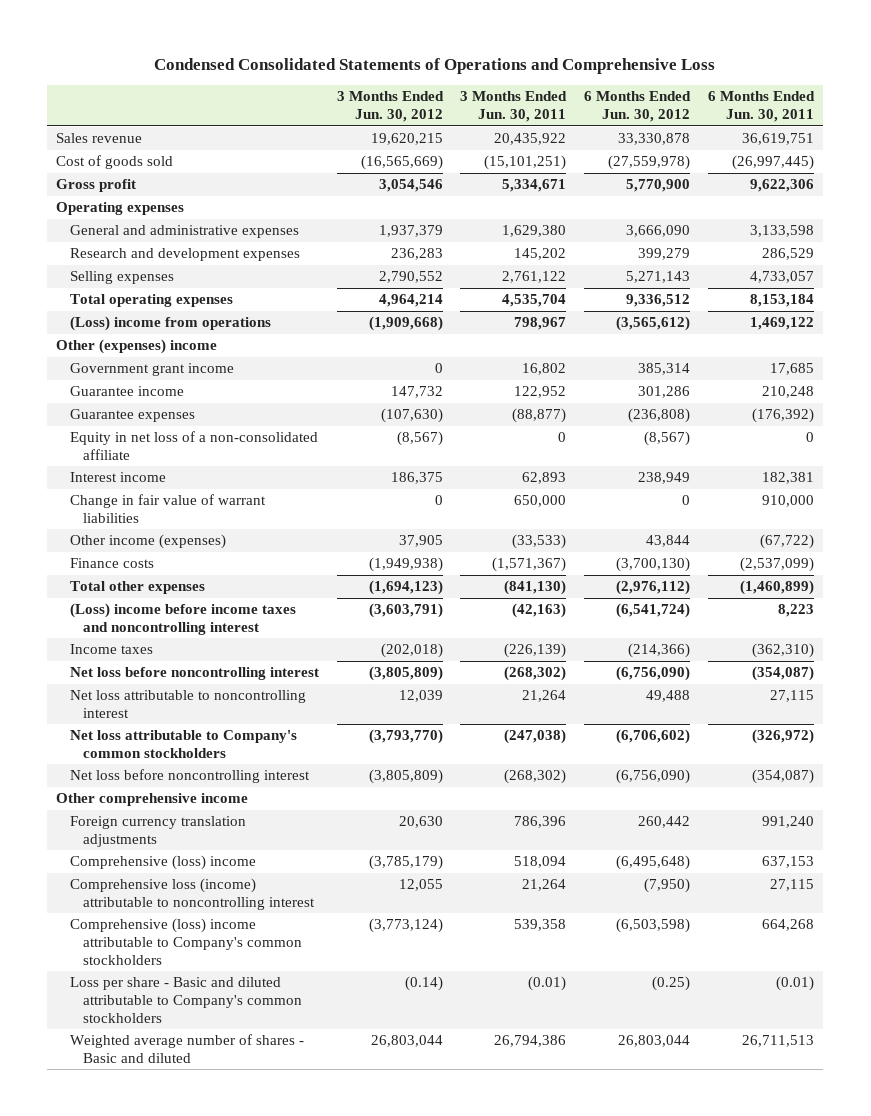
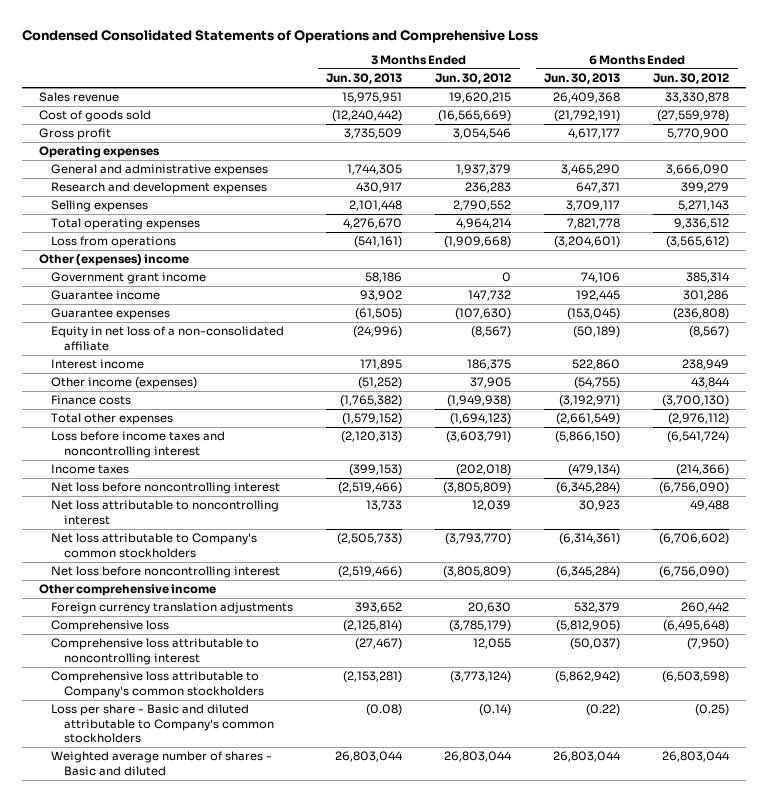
- | 3 Months Ended Jun. 30, 2012 | 3 Months Ended Jun. 30, 2011 | 6 Months Ended Jun. 30, 2012 | 6 Months Ended Jun. 30, 2011
+ | 3 Months Ended Jun. 30, 2013 | 3 Months Ended Jun. 30, 2012 | 6 Months Ended Jun. 30, 2013 | 6 Months Ended Jun. 30, 2012
- (Loss) income from operations | (1,909,668) | 798,967 | (3,565,612) | 1,469,122
+ Loss from operations | (541,161) | (1,909,668) | (3,204,601) | (3,565,612)
- Change in fair value of warrant liabilities | 0 | 650,000 | 0 | 910,000
- (Loss) income before income taxes and noncontrolling interest | (3,603,791) | (42,163) | (6,541,724) | 8,223
+ Loss before income taxes and noncontrolling interest | (2,120,313) | (3,603,791) | (5,866,150) | (6,541,724)
- Comprehensive (loss) income | (3,785,179) | 518,094 | (6,495,648) | 637,153
- Comprehensive loss (income) attributable to noncontrolling interest | 12,055 | 21,264 | (7,950) | 27,115
- Comprehensive (loss) income attributable to Company's common stockholders | (3,773,124) | 539,358 | (6,503,598) | 664,268
+ Comprehensive loss | (2,125,814) | (3,785,179) | (5,812,905) | (6,495,648)
+ Comprehensive loss attributable to noncontrolling interest | (27,467) | 12,055 | (50,037) | (7,950)
+ Comprehensive loss attributable to Company's common stockholders | (2,153,281) | (3,773,124) | (5,862,942) | (6,503,598)

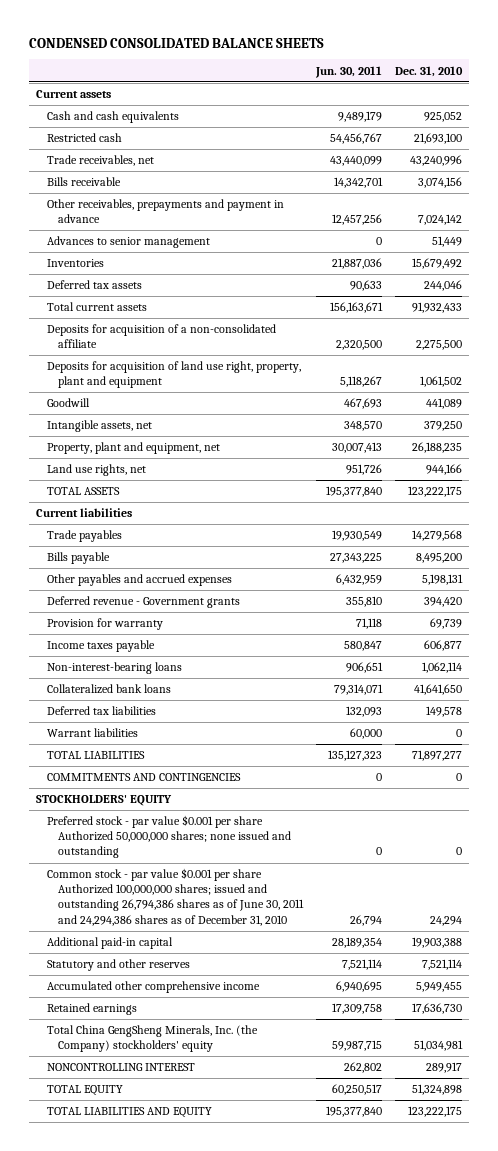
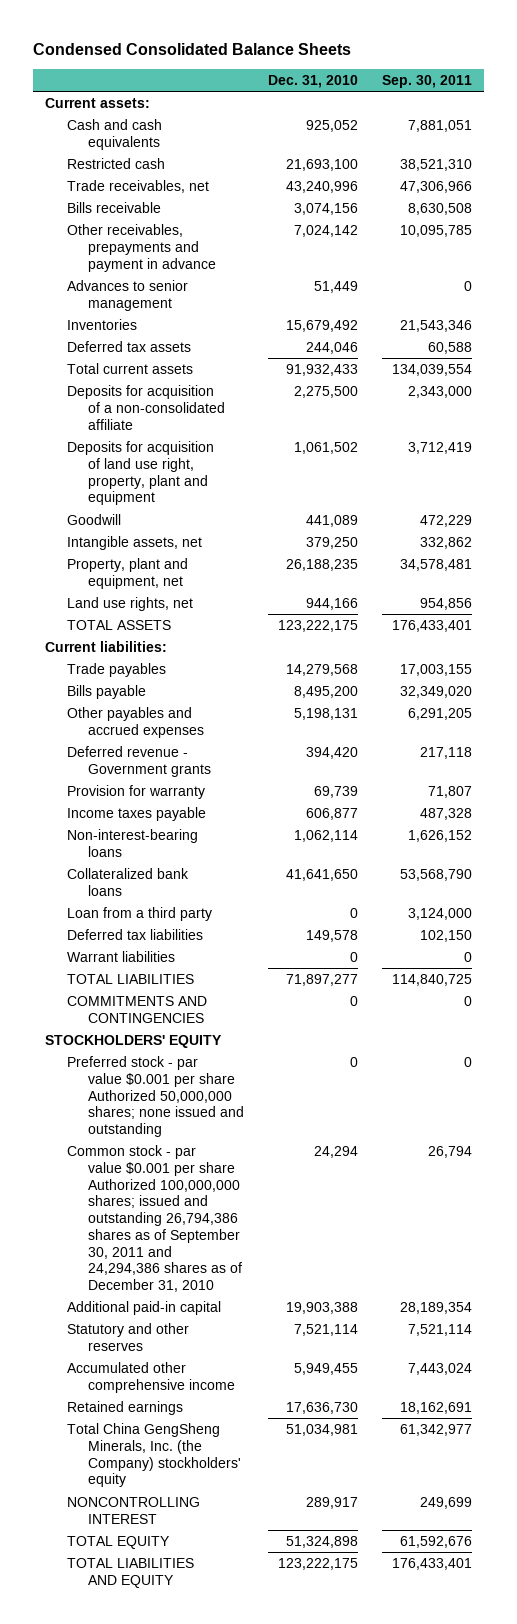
- CONDENSED CONSOLIDATED BALANCE SHEETS
+ Condensed Consolidated Balance Sheets
- | Jun. 30, 2011 | Dec. 31, 2010
+ | Dec. 31, 2010 | Sep. 30, 2011
- Current assets
+ Current assets:
- Current liabilities
+ Current liabilities:
+ Loan from a third party | 0 | 3,124,000
- Common stock - par value $0.001 per share Authorized 100,000,000 shares; issued and outstanding 26,794,386 shares as of June 30, 2011 and 24,294,386 shares as of December 31, 2010 | 26,794 | 24,294
+ Common stock - par value $0.001 per share Authorized 100,000,000 shares; issued and outstanding 26,794,386 shares as of September 30, 2011 and 24,294,386 shares as of December 31, 2010 | 24,294 | 26,794

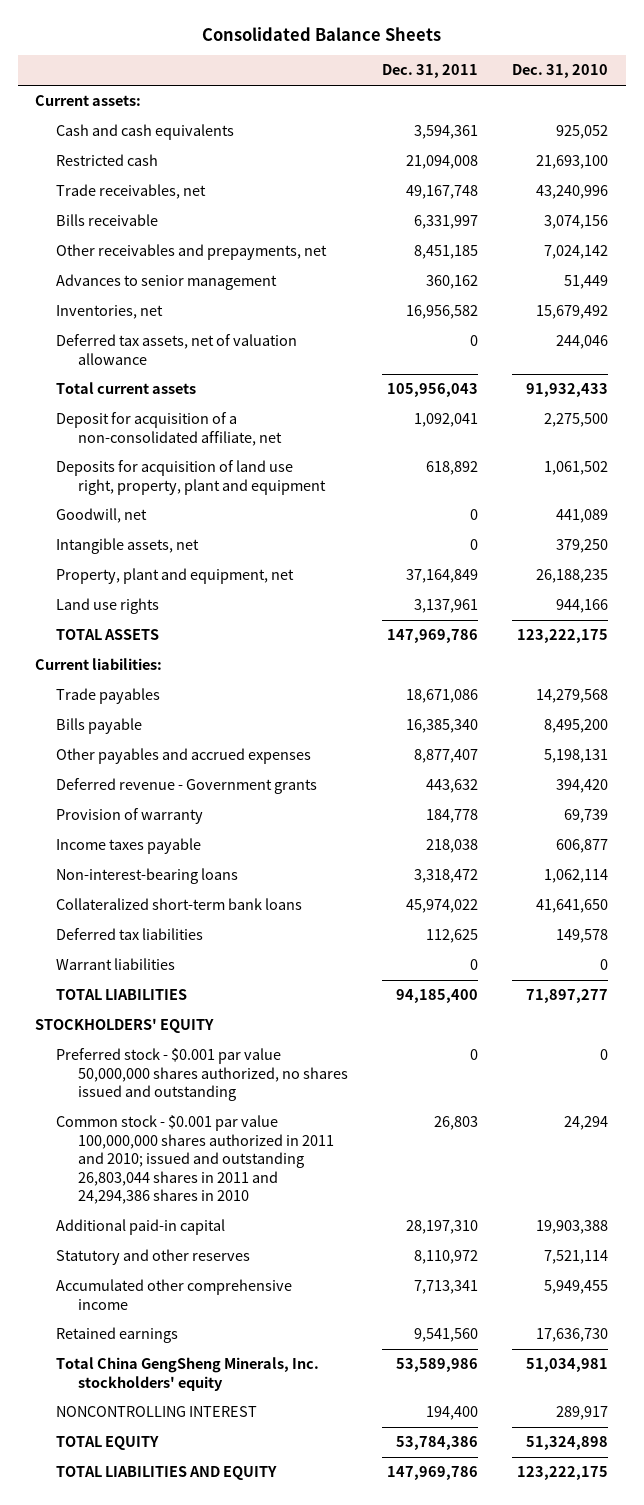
- Condensed Consolidated Balance Sheets
+ Consolidated Balance Sheets
- | Dec. 31, 2010 | Sep. 30, 2011
+ | Dec. 31, 2011 | Dec. 31, 2010
- Other receivables, prepayments and payment in advance | 7,024,142 | 10,095,785
+ Other receivables and prepayments, net | 8,451,185 | 7,024,142
- Inventories | 15,679,492 | 21,543,346
- Deferred tax assets | 244,046 | 60,588
+ Inventories, net | 16,956,582 | 15,679,492
+ Deferred tax assets, net of valuation allowance | 0 | 244,046
- Deposits for acquisition of a non-consolidated affiliate | 2,275,500 | 2,343,000
+ Deposit for acquisition of a non-consolidated affiliate, net | 1,092,041 | 2,275,500
- Goodwill | 441,089 | 472,229
+ Goodwill, net | 0 | 441,089
- Land use rights, net | 944,166 | 954,856
+ Land use rights | 3,137,961 | 944,166
- Provision for warranty | 69,739 | 71,807
+ Provision of warranty | 184,778 | 69,739
- Collateralized bank loans | 41,641,650 | 53,568,790
- Loan from a third party | 0 | 3,124,000
+ Collateralized short-term bank loans | 45,974,022 | 41,641,650
- COMMITMENTS AND CONTINGENCIES | 0 | 0
- Preferred stock - par value $0.001 per share Authorized 50,000,000 shares; none issued and outstanding | 0 | 0
- Common stock - par value $0.001 per share Authorized 100,000,000 shares; issued and outstanding 26,794,386 shares as of September 30, 2011 and 24,294,386 shares as of December 31, 2010 | 24,294 | 26,794
+ Preferred stock - $0.001 par value 50,000,000 shares authorized, no shares issued and outstanding | 0 | 0
+ Common stock - $0.001 par value 100,000,000 shares authorized in 2011 and 2010; issued and outstanding 26,803,044 shares in 2011 and 24,294,386 shares in 2010 | 26,803 | 24,294
- Total China GengSheng Minerals, Inc. (the Company) stockholders' equity | 51,034,981 | 61,342,977
+ Total China GengSheng Minerals, Inc. stockholders' equity | 53,589,986 | 51,034,981

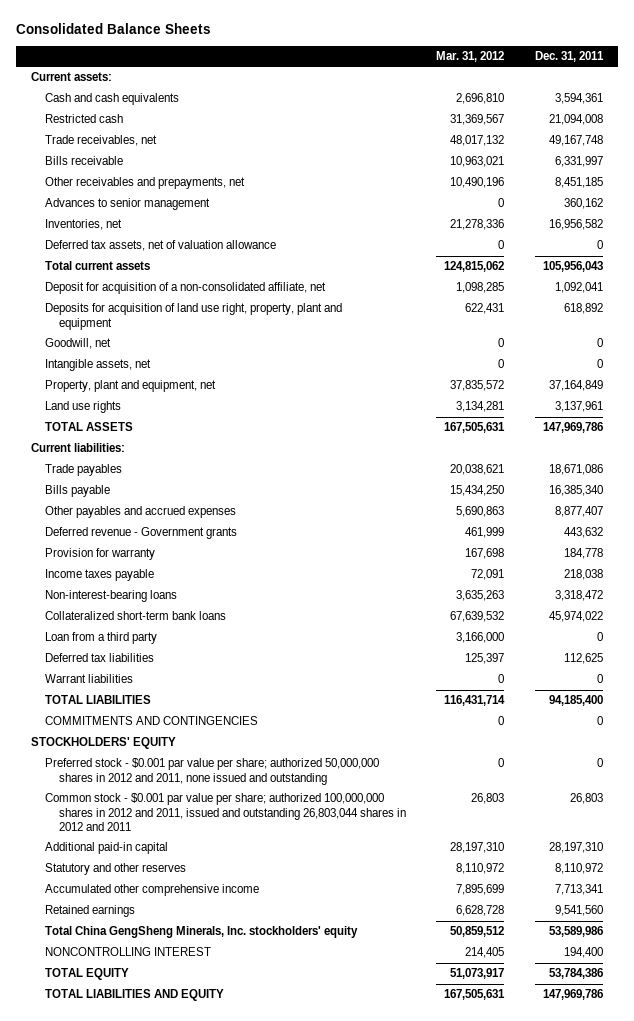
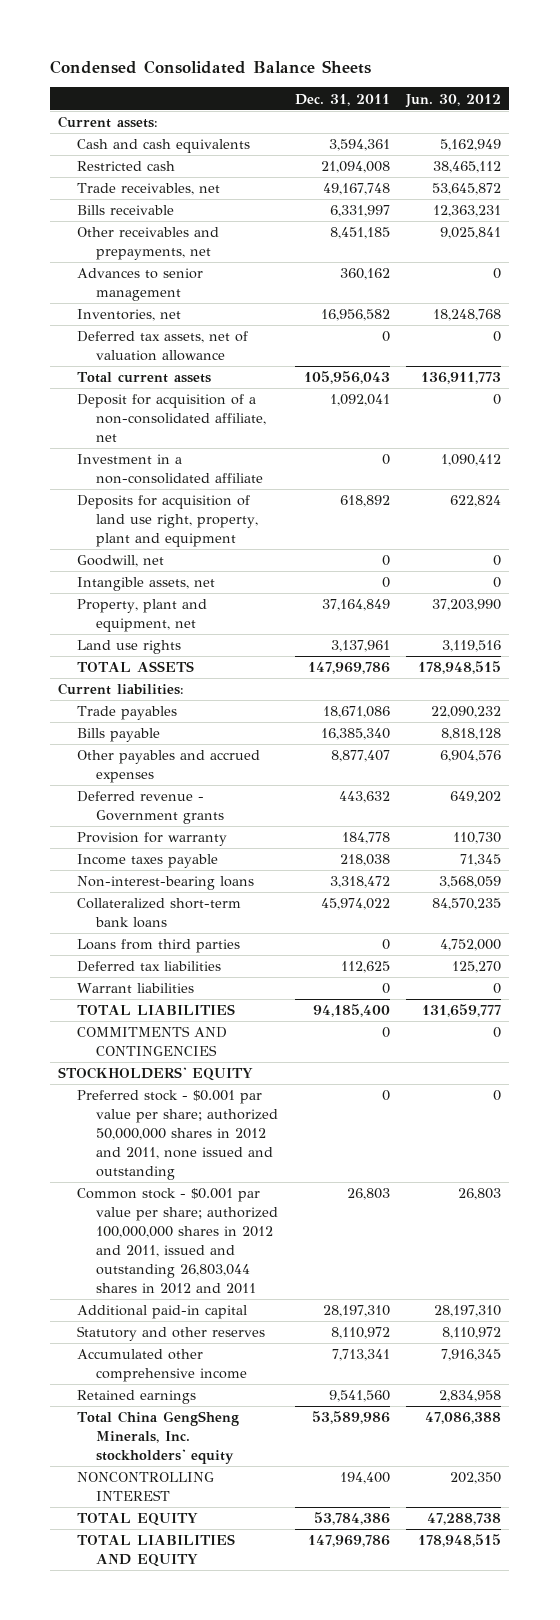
- Consolidated Balance Sheets
+ Condensed Consolidated Balance Sheets
- | Mar. 31, 2012 | Dec. 31, 2011
+ | Dec. 31, 2011 | Jun. 30, 2012
+ Investment in a non-consolidated affiliate | 0 | 1,090,412
- Loan from a third party | 3,166,000 | 0
+ Loans from third parties | 0 | 4,752,000

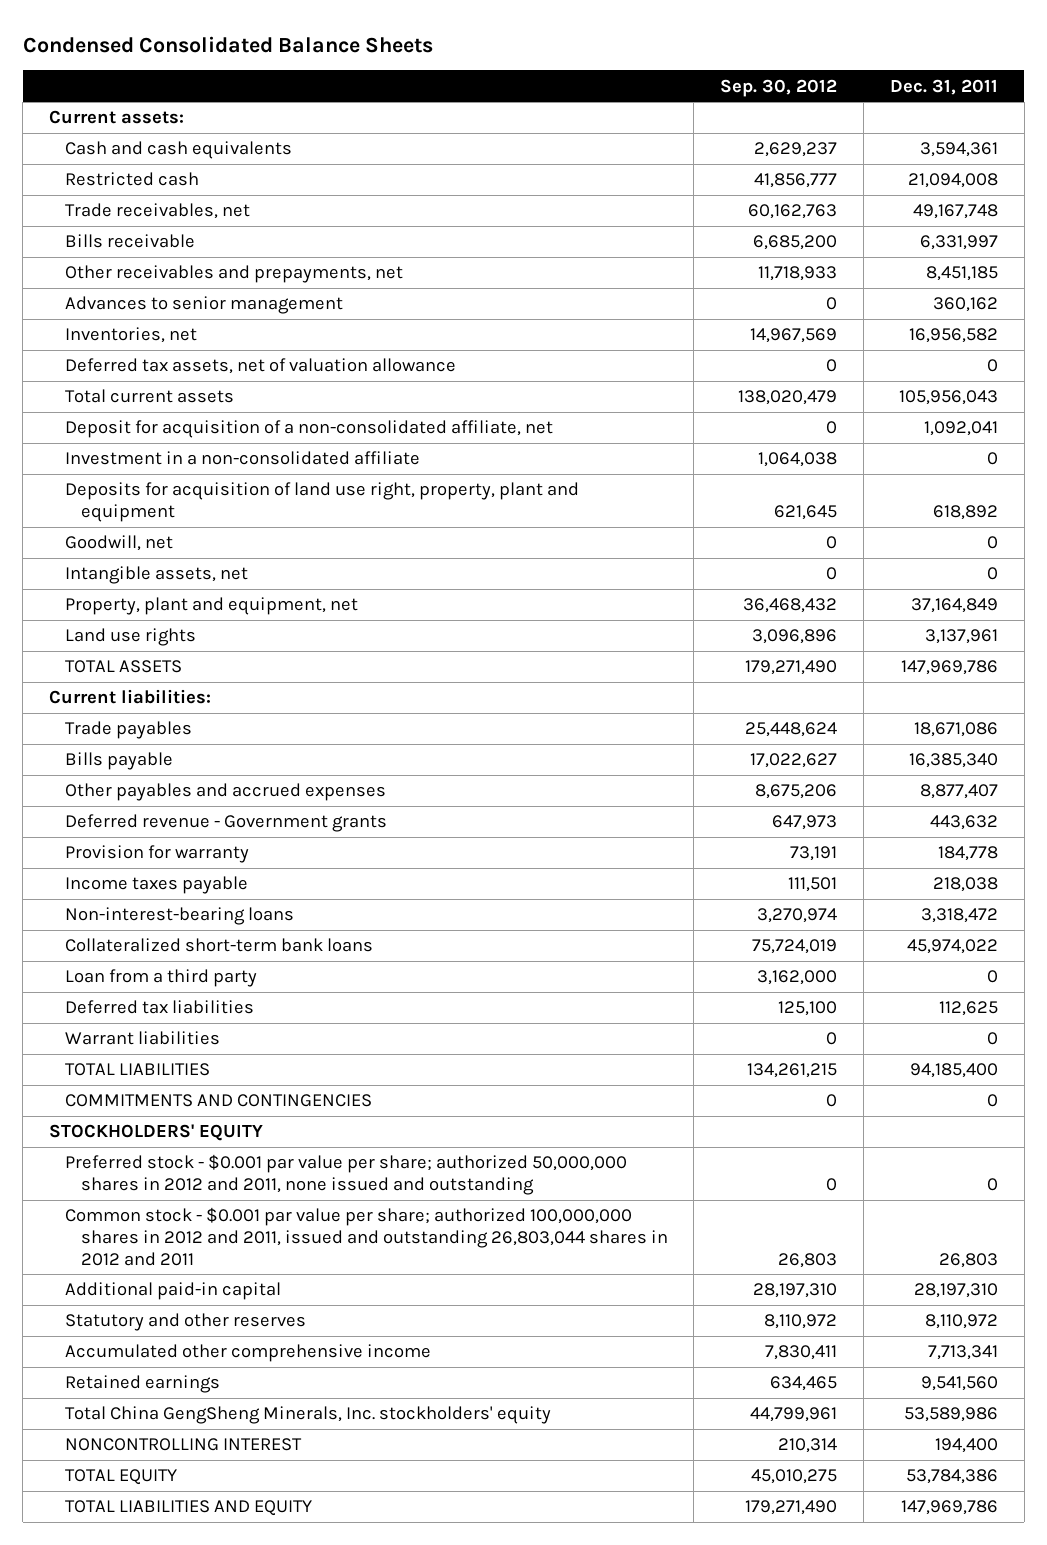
- | Dec. 31, 2011 | Jun. 30, 2012
+ | Sep. 30, 2012 | Dec. 31, 2011
- Loans from third parties | 0 | 4,752,000
+ Loan from a third party | 3,162,000 | 0

